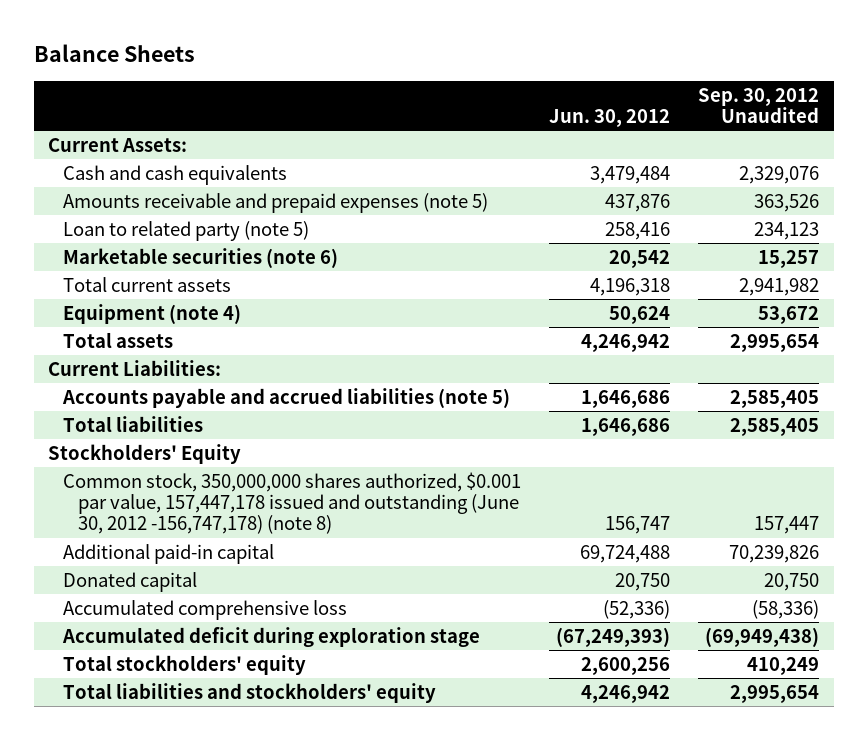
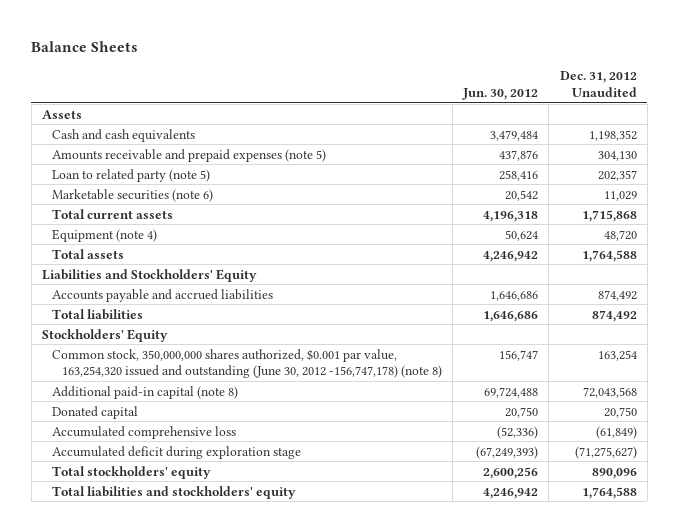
- | Jun. 30, 2012 | Sep. 30, 2012 Unaudited
+ | Jun. 30, 2012 | Dec. 31, 2012 Unaudited
- Current Assets:
+ Assets
- Current Liabilities:
- Accounts payable and accrued liabilities (note 5) | 1,646,686 | 2,585,405
+ Liabilities and Stockholders' Equity
+ Accounts payable and accrued liabilities | 1,646,686 | 874,492
- Common stock, 350,000,000 shares authorized, $0.001 par value, 157,447,178 issued and outstanding (June 30, 2012 -156,747,178) (note 8) | 156,747 | 157,447
- Additional paid-in capital | 69,724,488 | 70,239,826
+ Common stock, 350,000,000 shares authorized, $0.001 par value, 163,254,320 issued and outstanding (June 30, 2012 -156,747,178) (note 8) | 156,747 | 163,254
+ Additional paid-in capital (note 8) | 69,724,488 | 72,043,568

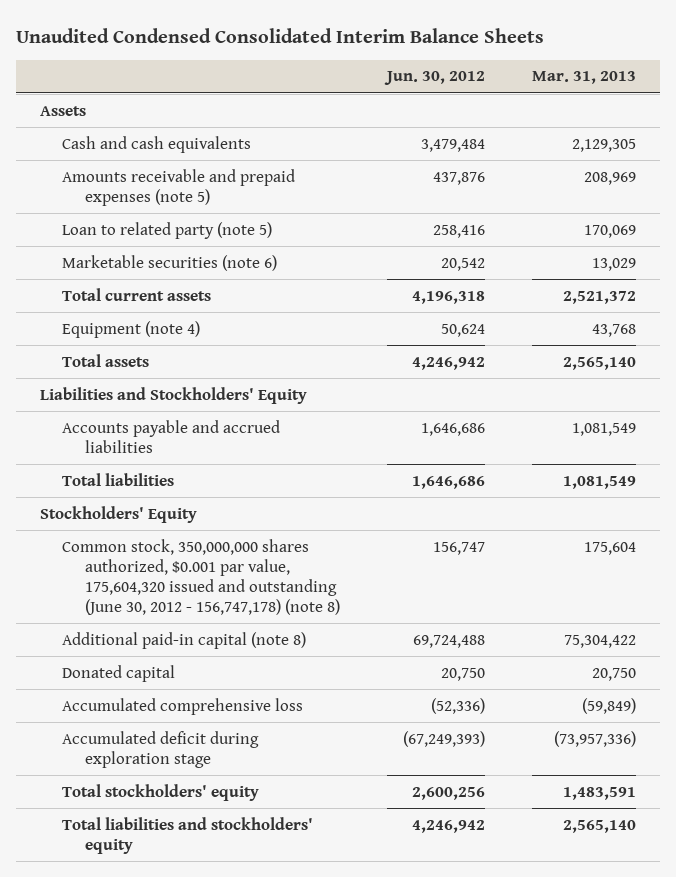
- Balance Sheets
+ Unaudited Condensed Consolidated Interim Balance Sheets
- | Jun. 30, 2012 | Dec. 31, 2012 Unaudited
+ | Jun. 30, 2012 | Mar. 31, 2013
- Common stock, 350,000,000 shares authorized, $0.001 par value, 163,254,320 issued and outstanding (June 30, 2012 -156,747,178) (note 8) | 156,747 | 163,254
+ Common stock, 350,000,000 shares authorized, $0.001 par value, 175,604,320 issued and outstanding (June 30, 2012 - 156,747,178) (note 8) | 156,747 | 175,604

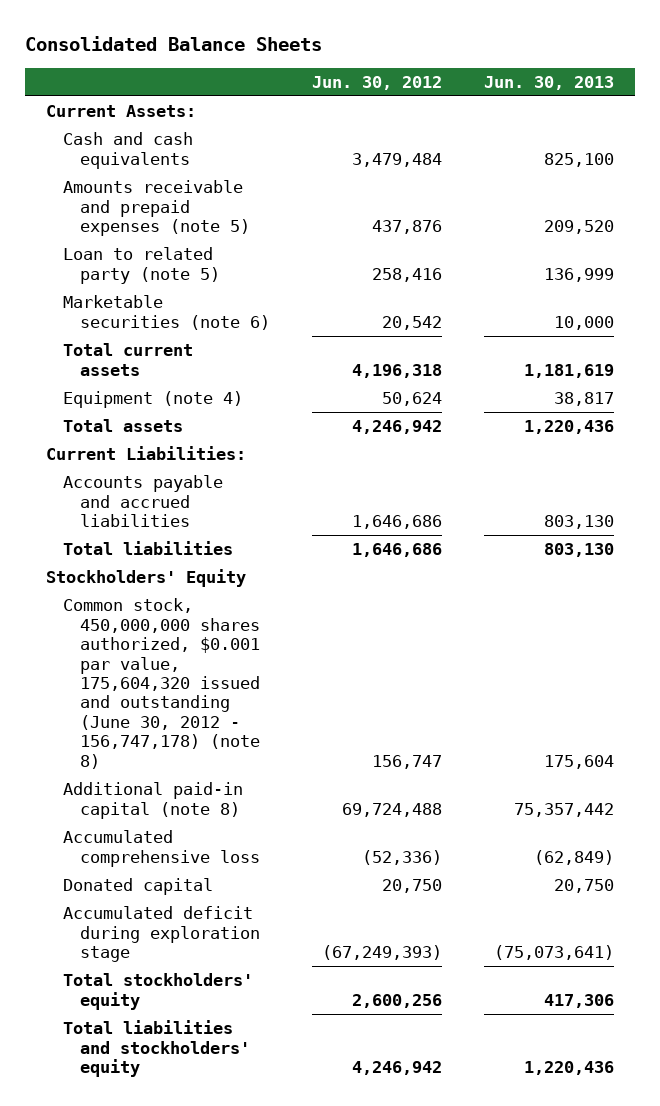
- Unaudited Condensed Consolidated Interim Balance Sheets
+ Consolidated Balance Sheets
- | Jun. 30, 2012 | Mar. 31, 2013
+ | Jun. 30, 2012 | Jun. 30, 2013
- Assets
+ Current Assets:
- Liabilities and Stockholders' Equity
+ Current Liabilities:
- Common stock, 350,000,000 shares authorized, $0.001 par value, 175,604,320 issued and outstanding (June 30, 2012 - 156,747,178) (note 8) | 156,747 | 175,604
+ Common stock, 450,000,000 shares authorized, $0.001 par value, 175,604,320 issued and outstanding (June 30, 2012 - 156,747,178) (note 8) | 156,747 | 175,604
moved down: Donated capital | 20,750 | 20,750

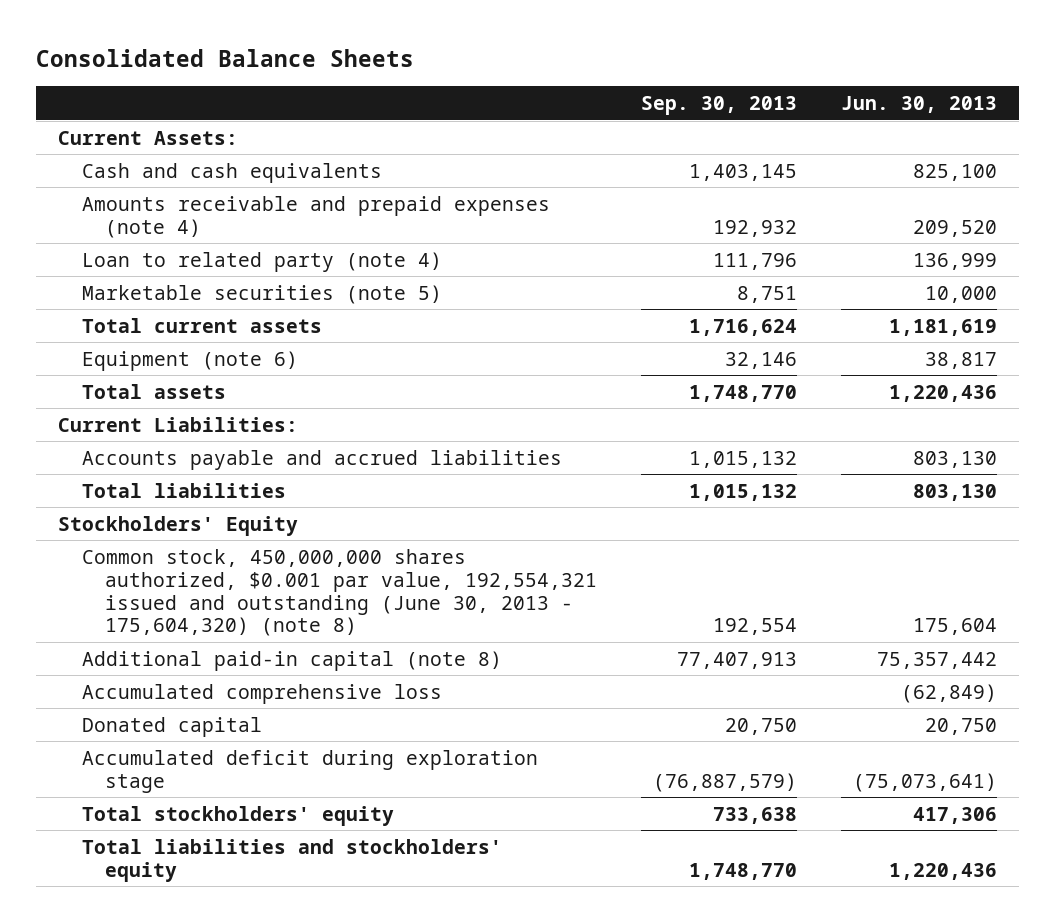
- | Jun. 30, 2012 | Jun. 30, 2013
+ | Sep. 30, 2013 | Jun. 30, 2013
- Amounts receivable and prepaid expenses (note 5) | 437,876 | 209,520
- Loan to related party (note 5) | 258,416 | 136,999
- Marketable securities (note 6) | 20,542 | 10,000
+ Amounts receivable and prepaid expenses (note 4) | 192,932 | 209,520
+ Loan to related party (note 4) | 111,796 | 136,999
+ Marketable securities (note 5) | 8,751 | 10,000
- Equipment (note 4) | 50,624 | 38,817
+ Equipment (note 6) | 32,146 | 38,817
- Common stock, 450,000,000 shares authorized, $0.001 par value, 175,604,320 issued and outstanding (June 30, 2012 - 156,747,178) (note 8) | 156,747 | 175,604
+ Common stock, 450,000,000 shares authorized, $0.001 par value, 192,554,321 issued and outstanding (June 30, 2013 - 175,604,320) (note 8) | 192,554 | 175,604

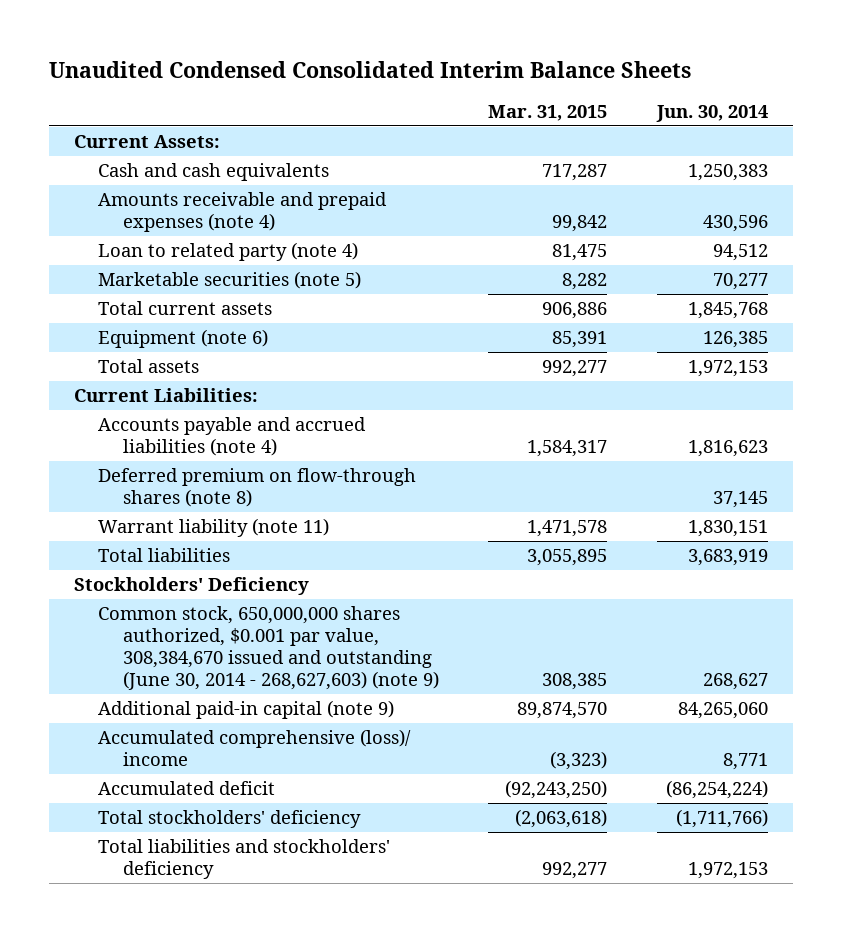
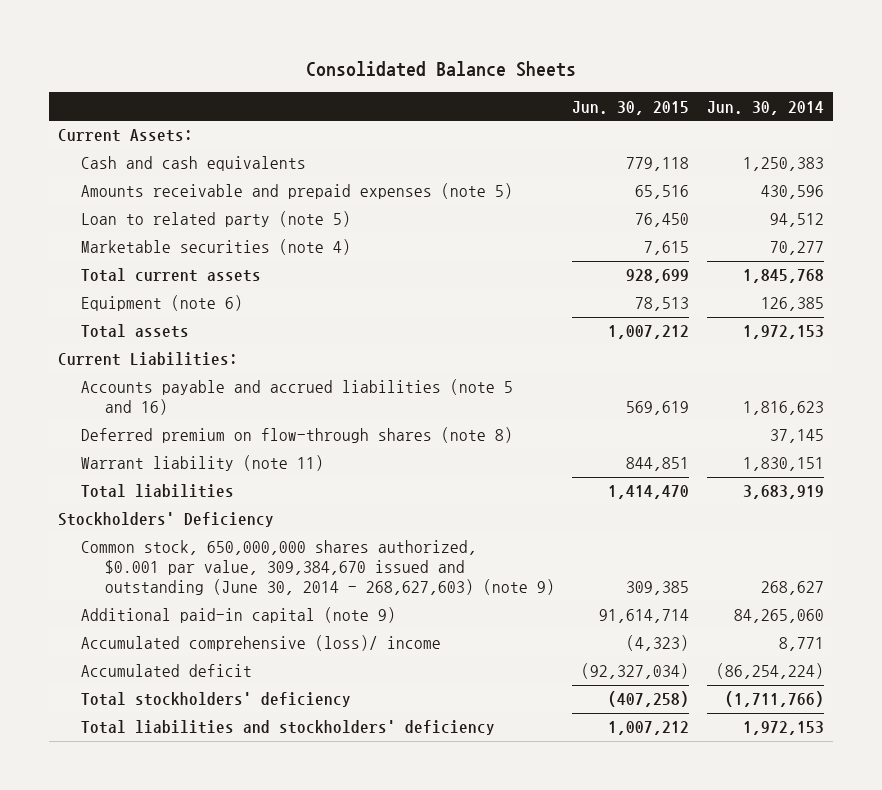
- Unaudited Condensed Consolidated Interim Balance Sheets
+ Consolidated Balance Sheets
- | Mar. 31, 2015 | Jun. 30, 2014
+ | Jun. 30, 2015 | Jun. 30, 2014
- Amounts receivable and prepaid expenses (note 4) | 99,842 | 430,596
- Loan to related party (note 4) | 81,475 | 94,512
- Marketable securities (note 5) | 8,282 | 70,277
+ Amounts receivable and prepaid expenses (note 5) | 65,516 | 430,596
+ Loan to related party (note 5) | 76,450 | 94,512
+ Marketable securities (note 4) | 7,615 | 70,277
- Accounts payable and accrued liabilities (note 4) | 1,584,317 | 1,816,623
+ Accounts payable and accrued liabilities (note 5 and 16) | 569,619 | 1,816,623
- Common stock, 650,000,000 shares authorized, $0.001 par value, 308,384,670 issued and outstanding (June 30, 2014 - 268,627,603) (note 9) | 308,385 | 268,627
+ Common stock, 650,000,000 shares authorized, $0.001 par value, 309,384,670 issued and outstanding (June 30, 2014 - 268,627,603) (note 9) | 309,385 | 268,627

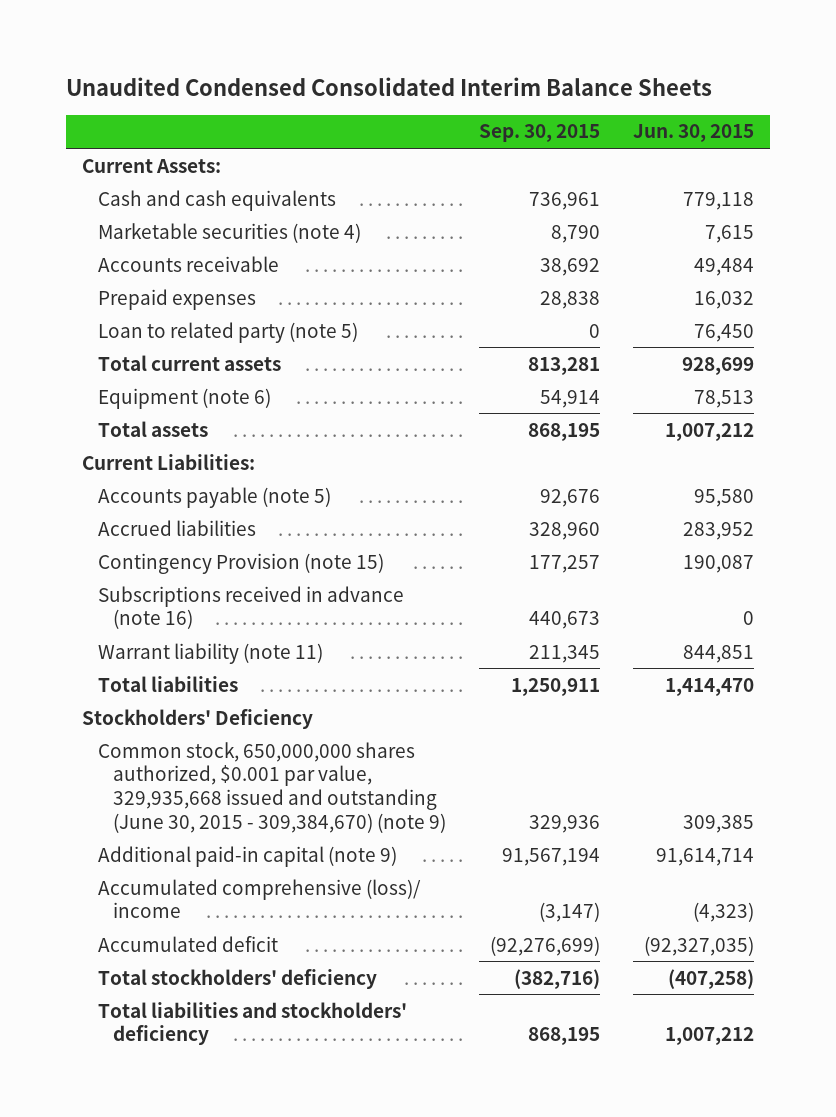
- Consolidated Balance Sheets
+ Unaudited Condensed Consolidated Interim Balance Sheets
- | Jun. 30, 2015 | Jun. 30, 2014
+ | Sep. 30, 2015 | Jun. 30, 2015
- Amounts receivable and prepaid expenses (note 5) | 65,516 | 430,596
+ Accounts receivable | 38,692 | 49,484
+ Prepaid expenses | 28,838 | 16,032
moved down: Loan to related party (note 5) | 0 | 76,450
- Accounts payable and accrued liabilities (note 5 and 16) | 569,619 | 1,816,623
- Deferred premium on flow-through shares (note 8) | | 37,145
+ Accounts payable (note 5) | 92,676 | 95,580
+ Accrued liabilities | 328,960 | 283,952
+ Contingency Provision (note 15) | 177,257 | 190,087
+ Subscriptions received in advance (note 16) | 440,673 | 0
- Common stock, 650,000,000 shares authorized, $0.001 par value, 309,384,670 issued and outstanding (June 30, 2014 - 268,627,603) (note 9) | 309,385 | 268,627
+ Common stock, 650,000,000 shares authorized, $0.001 par value, 329,935,668 issued and outstanding (June 30, 2015 - 309,384,670) (note 9) | 329,936 | 309,385
- Accumulated deficit | (92,327,034) | (86,254,224)
+ Accumulated deficit | (92,276,699) | (92,327,035)

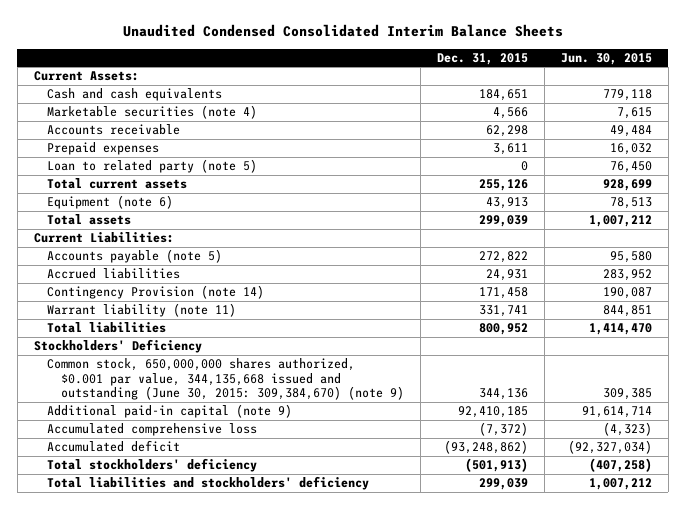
- | Sep. 30, 2015 | Jun. 30, 2015
+ | Dec. 31, 2015 | Jun. 30, 2015
- Contingency Provision (note 15) | 177,257 | 190,087
- Subscriptions received in advance (note 16) | 440,673 | 0
+ Contingency Provision (note 14) | 171,458 | 190,087
- Common stock, 650,000,000 shares authorized, $0.001 par value, 329,935,668 issued and outstanding (June 30, 2015 - 309,384,670) (note 9) | 329,936 | 309,385
+ Common stock, 650,000,000 shares authorized, $0.001 par value, 344,135,668 issued and outstanding (June 30, 2015: 309,384,670) (note 9) | 344,136 | 309,385
- Accumulated comprehensive (loss)/ income | (3,147) | (4,323)
- Accumulated deficit | (92,276,699) | (92,327,035)
+ Accumulated comprehensive loss | (7,372) | (4,323)
+ Accumulated deficit | (93,248,862) | (92,327,034)

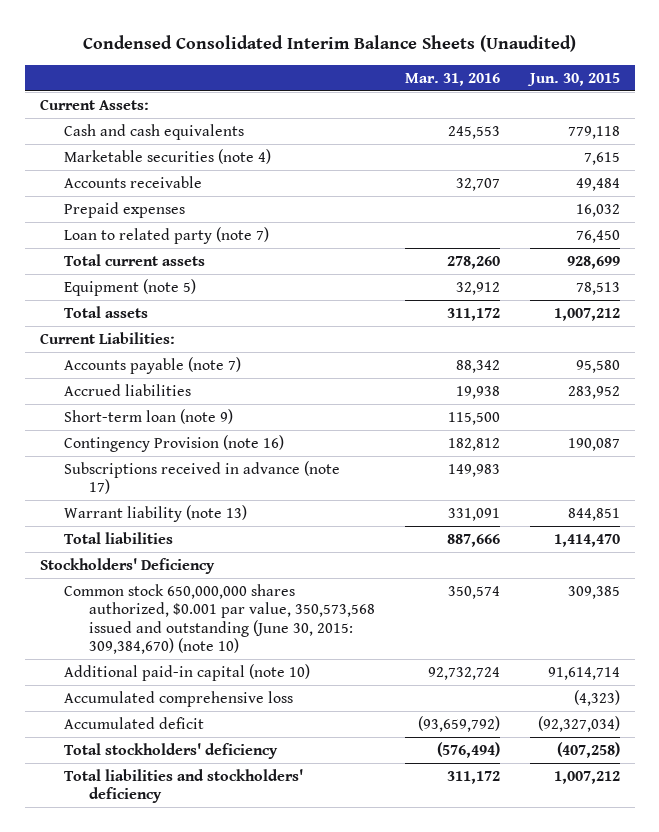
- Unaudited Condensed Consolidated Interim Balance Sheets
+ Condensed Consolidated Interim Balance Sheets (Unaudited)
- | Dec. 31, 2015 | Jun. 30, 2015
+ | Mar. 31, 2016 | Jun. 30, 2015
- Loan to related party (note 5) | 0 | 76,450
+ Loan to related party (note 7) | | 76,450
- Equipment (note 6) | 43,913 | 78,513
+ Equipment (note 5) | 32,912 | 78,513
- Accounts payable (note 5) | 272,822 | 95,580
+ Accounts payable (note 7) | 88,342 | 95,580
- Contingency Provision (note 14) | 171,458 | 190,087
- Warrant liability (note 11) | 331,741 | 844,851
+ Short-term loan (note 9) | 115,500 |
+ Contingency Provision (note 16) | 182,812 | 190,087
+ Subscriptions received in advance (note 17) | 149,983 |
+ Warrant liability (note 13) | 331,091 | 844,851
- Common stock, 650,000,000 shares authorized, $0.001 par value, 344,135,668 issued and outstanding (June 30, 2015: 309,384,670) (note 9) | 344,136 | 309,385
- Additional paid-in capital (note 9) | 92,410,185 | 91,614,714
+ Common stock 650,000,000 shares authorized, $0.001 par value, 350,573,568 issued and outstanding (June 30, 2015: 309,384,670) (note 10) | 350,574 | 309,385
+ Additional paid-in capital (note 10) | 92,732,724 | 91,614,714

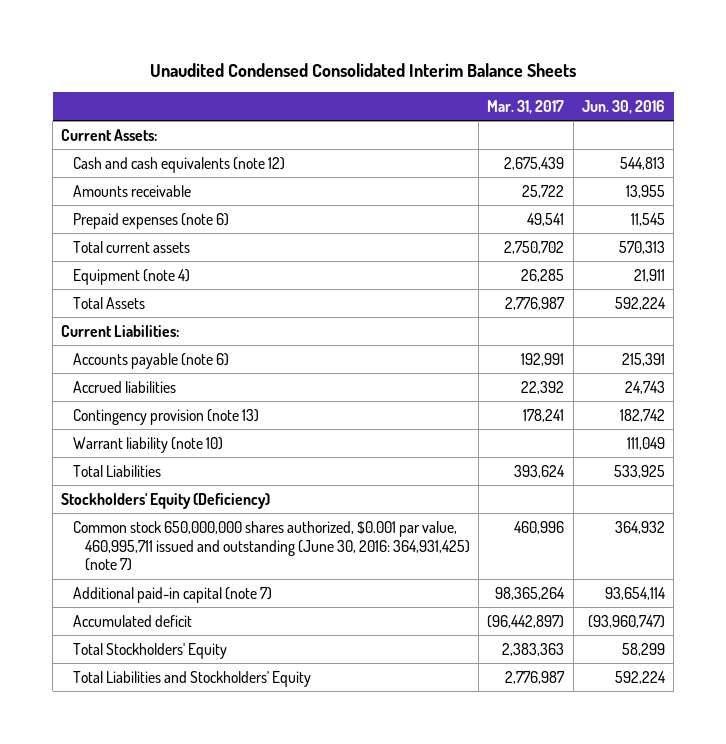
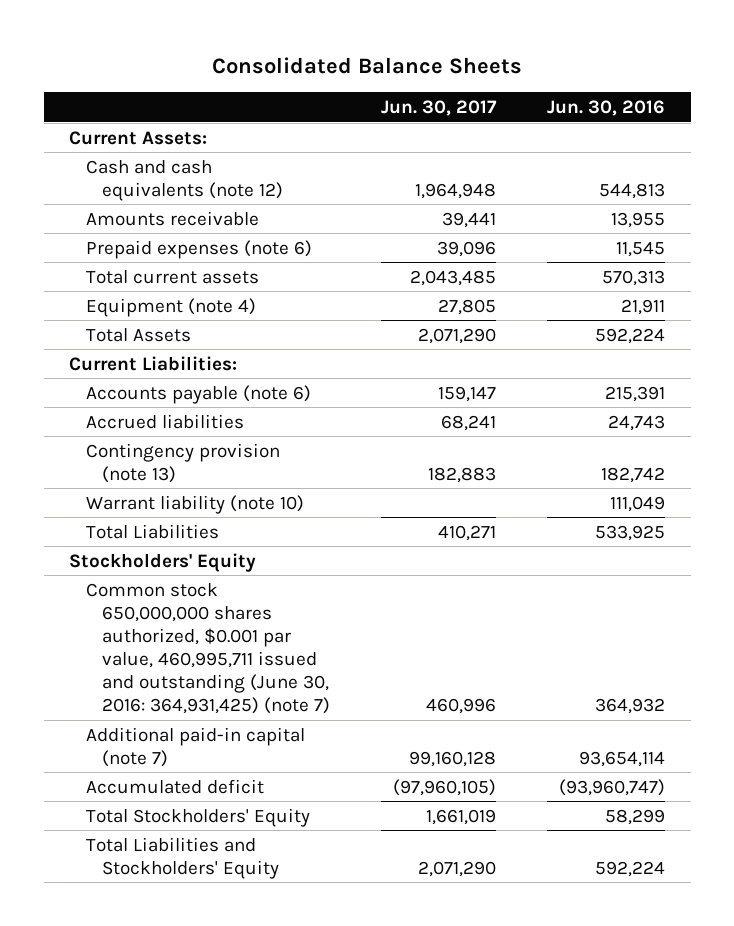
- Unaudited Condensed Consolidated Interim Balance Sheets
+ Consolidated Balance Sheets
- | Mar. 31, 2017 | Jun. 30, 2016
+ | Jun. 30, 2017 | Jun. 30, 2016
- Stockholders' Equity (Deficiency)
+ Stockholders' Equity

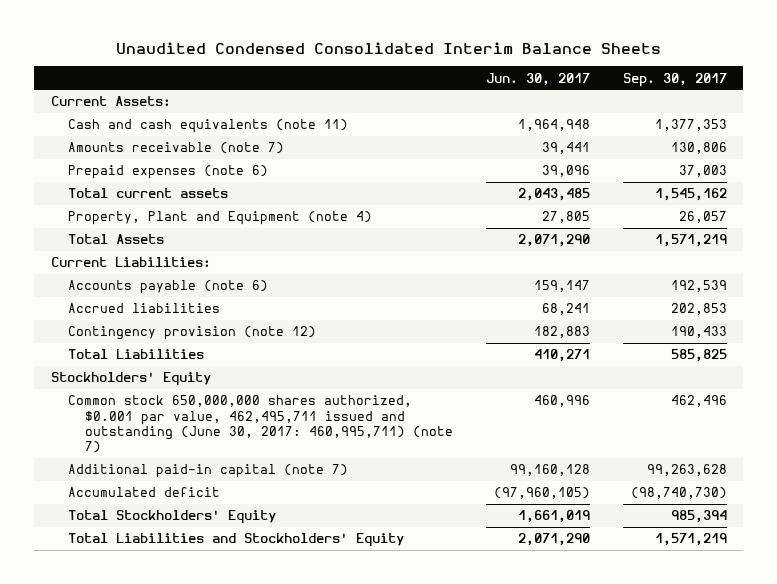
- Consolidated Balance Sheets
+ Unaudited Condensed Consolidated Interim Balance Sheets
- | Jun. 30, 2017 | Jun. 30, 2016
+ | Jun. 30, 2017 | Sep. 30, 2017
- Cash and cash equivalents (note 12) | 1,964,948 | 544,813
- Amounts receivable | 39,441 | 13,955
+ Cash and cash equivalents (note 11) | 1,964,948 | 1,377,353
+ Amounts receivable (note 7) | 39,441 | 130,806
- Equipment (note 4) | 27,805 | 21,911
+ Property, Plant and Equipment (note 4) | 27,805 | 26,057
- Contingency provision (note 13) | 182,883 | 182,742
- Warrant liability (note 10) | | 111,049
+ Contingency provision (note 12) | 182,883 | 190,433
- Common stock 650,000,000 shares authorized, $0.001 par value, 460,995,711 issued and outstanding (June 30, 2016: 364,931,425) (note 7) | 460,996 | 364,932
+ Common stock 650,000,000 shares authorized, $0.001 par value, 462,495,711 issued and outstanding (June 30, 2017: 460,995,711) (note 7) | 460,996 | 462,496

